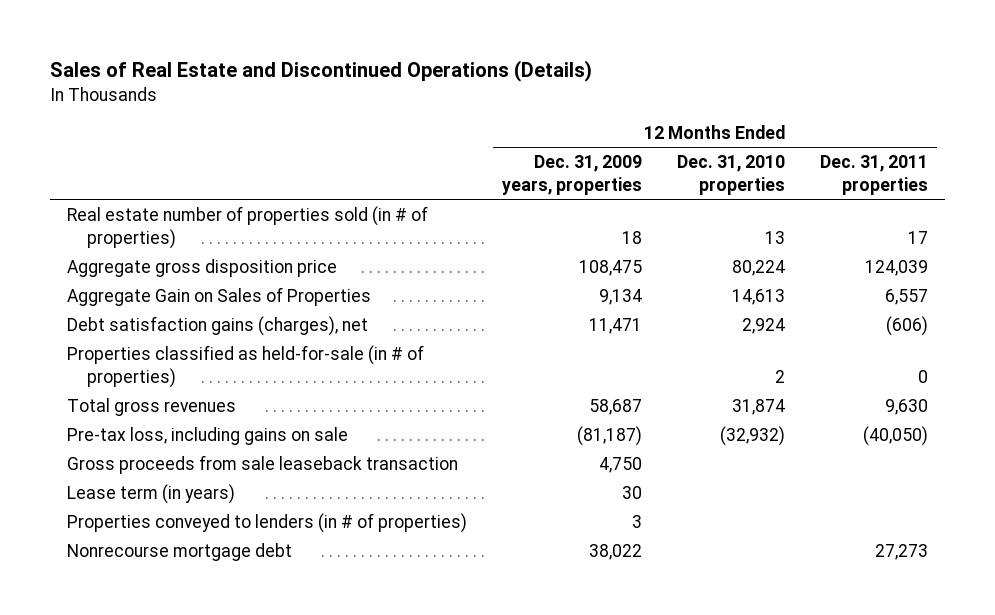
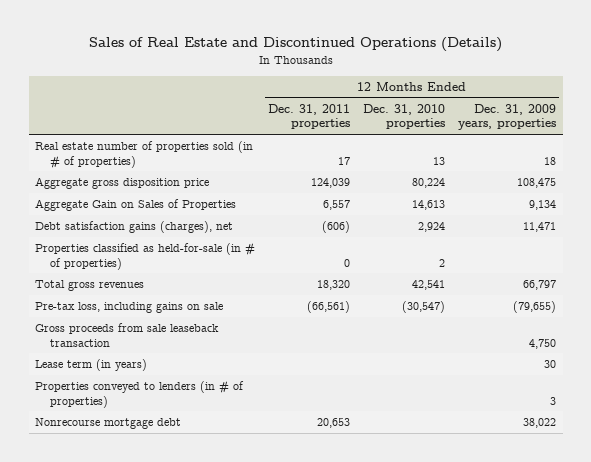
- | 12 Months Ended Dec. 31, 2009 years, properties | 12 Months Ended Dec. 31, 2010 properties | 12 Months Ended Dec. 31, 2011 properties
+ | 12 Months Ended Dec. 31, 2011 properties | 12 Months Ended Dec. 31, 2010 properties | 12 Months Ended Dec. 31, 2009 years, properties
- Total gross revenues | 58,687 | 31,874 | 9,630
- Pre-tax loss, including gains on sale | (81,187) | (32,932) | (40,050)
+ Total gross revenues | 18,320 | 42,541 | 66,797
+ Pre-tax loss, including gains on sale | (66,561) | (30,547) | (79,655)
- Nonrecourse mortgage debt | 38,022 | | 27,273
+ Nonrecourse mortgage debt | 20,653 | | 38,022

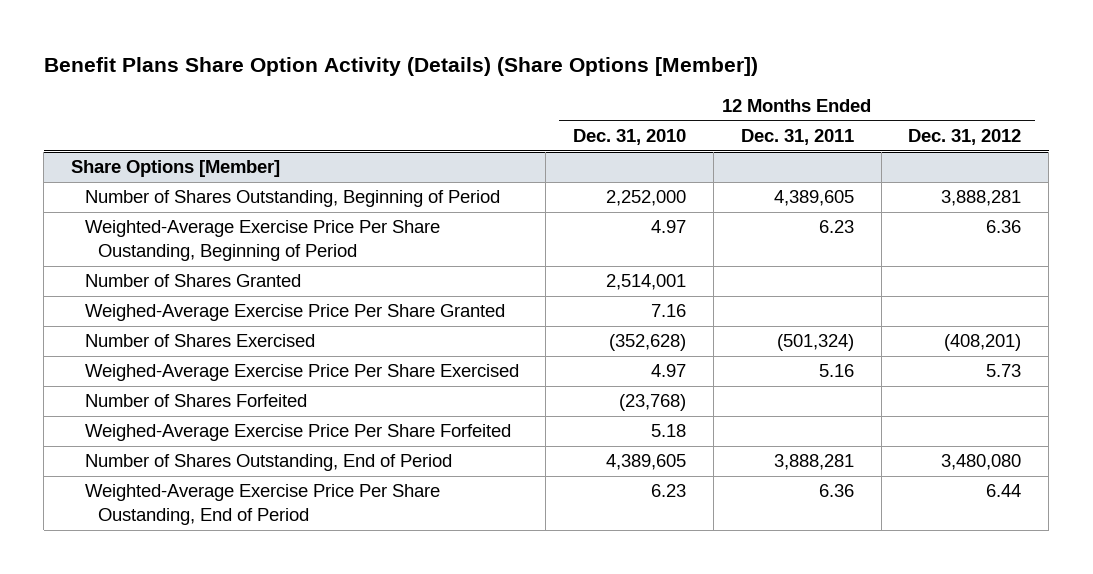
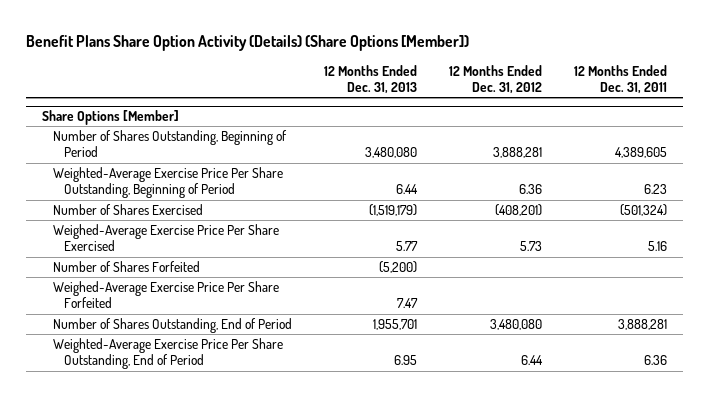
- | 12 Months Ended Dec. 31, 2010 | 12 Months Ended Dec. 31, 2011 | 12 Months Ended Dec. 31, 2012
+ | 12 Months Ended Dec. 31, 2013 | 12 Months Ended Dec. 31, 2012 | 12 Months Ended Dec. 31, 2011
@ Share Options [Member]
- Weighted-Average Exercise Price Per Share Oustanding, Beginning of Period | 4.97 | 6.23 | 6.36
- Number of Shares Granted | 2,514,001 | |
- Weighed-Average Exercise Price Per Share Granted | 7.16 | |
+ Weighted-Average Exercise Price Per Share Outstanding, Beginning of Period | 6.44 | 6.36 | 6.23
- Weighted-Average Exercise Price Per Share Oustanding, End of Period | 6.23 | 6.36 | 6.44
+ Weighted-Average Exercise Price Per Share Outstanding, End of Period | 6.95 | 6.44 | 6.36

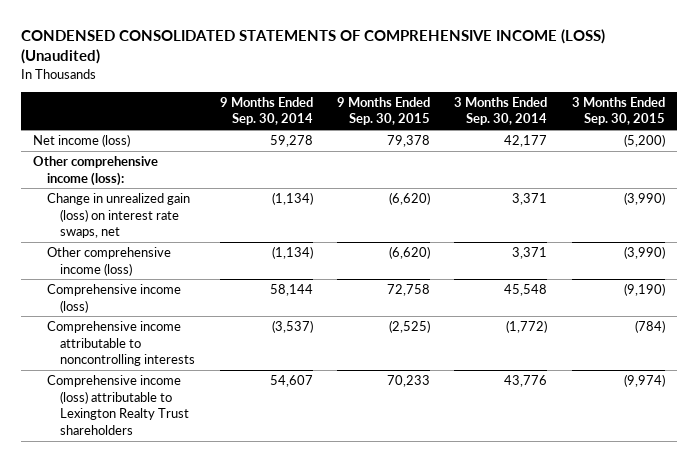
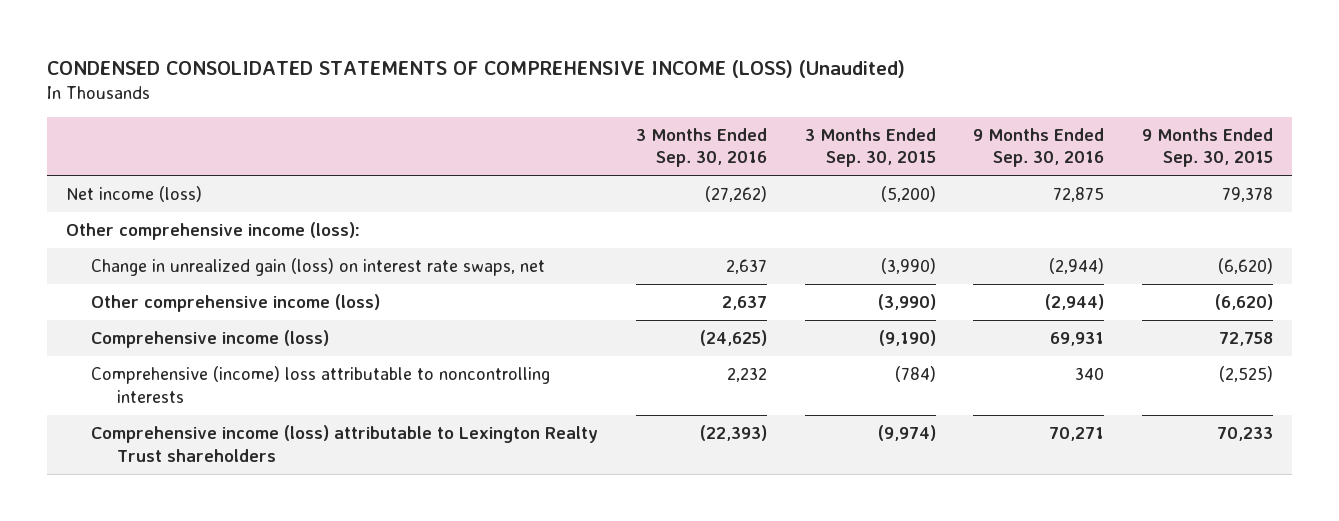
- | 9 Months Ended Sep. 30, 2014 | 9 Months Ended Sep. 30, 2015 | 3 Months Ended Sep. 30, 2014 | 3 Months Ended Sep. 30, 2015
+ | 3 Months Ended Sep. 30, 2016 | 3 Months Ended Sep. 30, 2015 | 9 Months Ended Sep. 30, 2016 | 9 Months Ended Sep. 30, 2015
- Comprehensive income attributable to noncontrolling interests | (3,537) | (2,525) | (1,772) | (784)
+ Comprehensive (income) loss attributable to noncontrolling interests | 2,232 | (784) | 340 | (2,525)

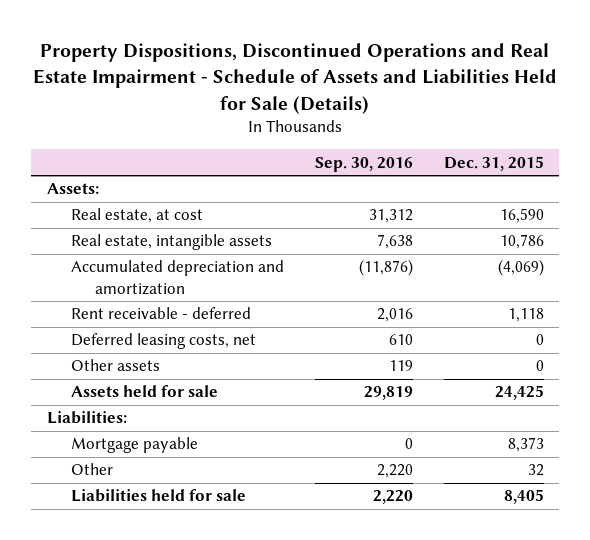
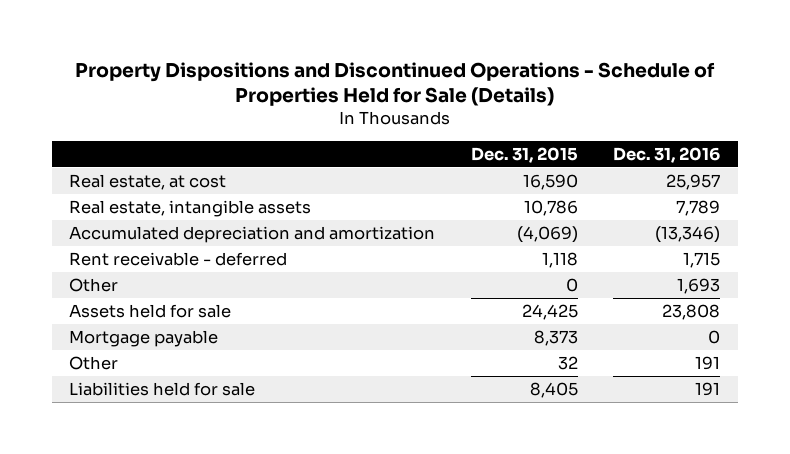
- Property Dispositions, Discontinued Operations and Real Estate Impairment - Schedule of Assets and Liabilities Held for Sale (Details)
+ Property Dispositions and Discontinued Operations - Schedule of Properties Held for Sale (Details)
- | Sep. 30, 2016 | Dec. 31, 2015
+ | Dec. 31, 2015 | Dec. 31, 2016
- Assets:
- Deferred leasing costs, net | 610 | 0
- Other assets | 119 | 0
+ Other | 0 | 1,693
- Liabilities:

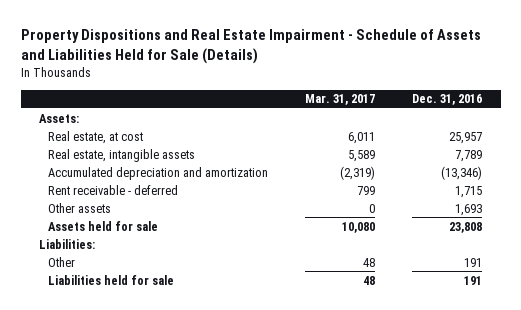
- Property Dispositions and Discontinued Operations - Schedule of Properties Held for Sale (Details)
+ Property Dispositions and Real Estate Impairment - Schedule of Assets and Liabilities Held for Sale (Details)
- | Dec. 31, 2015 | Dec. 31, 2016
+ | Mar. 31, 2017 | Dec. 31, 2016
+ Assets:
- Other | 0 | 1,693
+ Other assets | 0 | 1,693
- Mortgage payable | 8,373 | 0
+ Liabilities:

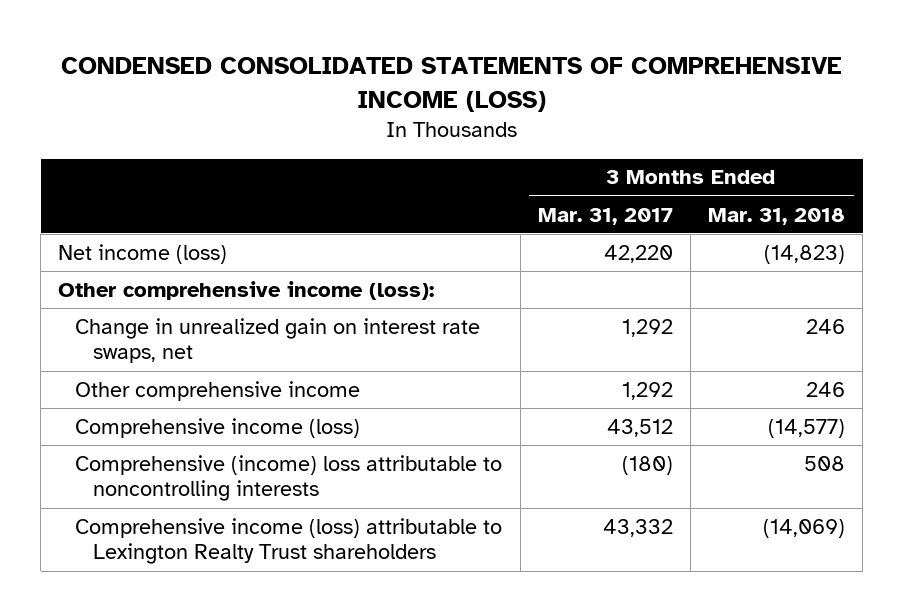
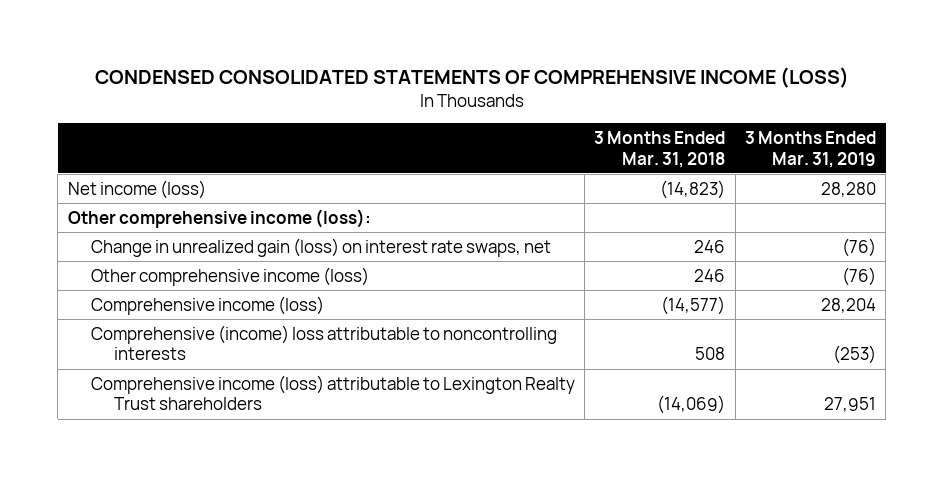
- | 3 Months Ended Mar. 31, 2017 | 3 Months Ended Mar. 31, 2018
+ | 3 Months Ended Mar. 31, 2018 | 3 Months Ended Mar. 31, 2019
- Change in unrealized gain on interest rate swaps, net | 1,292 | 246
- Other comprehensive income | 1,292 | 246
+ Change in unrealized gain (loss) on interest rate swaps, net | 246 | (76)
+ Other comprehensive income (loss) | 246 | (76)

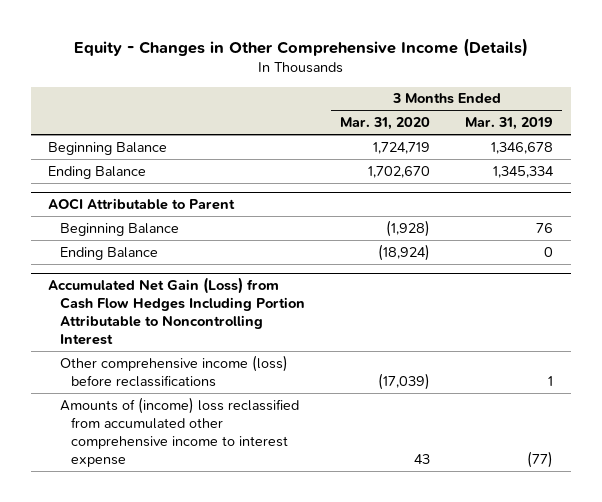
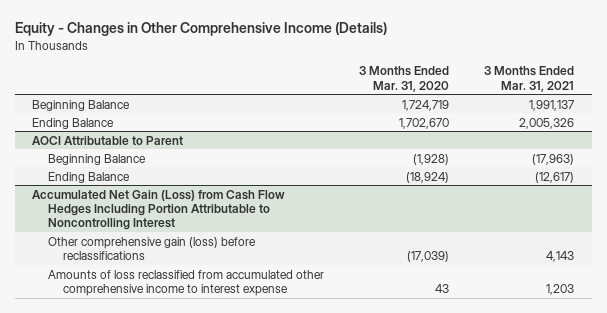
- | 3 Months Ended Mar. 31, 2020 | 3 Months Ended Mar. 31, 2019
+ | 3 Months Ended Mar. 31, 2020 | 3 Months Ended Mar. 31, 2021
@ Accumulated Net Gain (Loss) from Cash Flow Hedges Including Portion Attributable to Noncontrolling Interest
- Other comprehensive income (loss) before reclassifications | (17,039) | 1
- Amounts of (income) loss reclassified from accumulated other comprehensive income to interest expense | 43 | (77)
+ Other comprehensive gain (loss) before reclassifications | (17,039) | 4,143
+ Amounts of loss reclassified from accumulated other comprehensive income to interest expense | 43 | 1,203

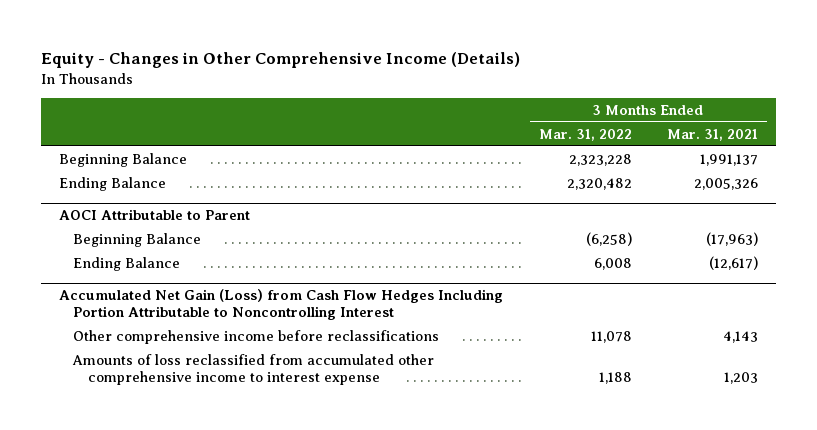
- | 3 Months Ended Mar. 31, 2020 | 3 Months Ended Mar. 31, 2021
+ | 3 Months Ended Mar. 31, 2022 | 3 Months Ended Mar. 31, 2021
@ Accumulated Net Gain (Loss) from Cash Flow Hedges Including Portion Attributable to Noncontrolling Interest
- Other comprehensive gain (loss) before reclassifications | (17,039) | 4,143
+ Other comprehensive income before reclassifications | 11,078 | 4,143

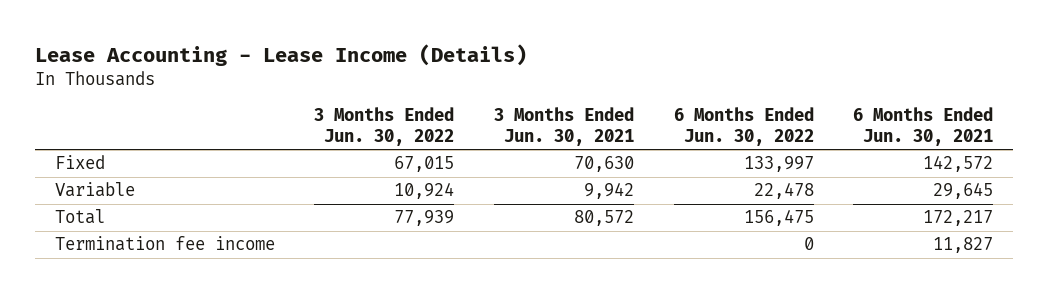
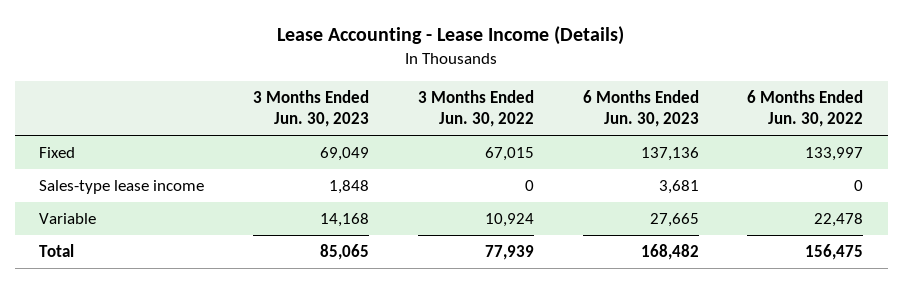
- | 3 Months Ended Jun. 30, 2022 | 3 Months Ended Jun. 30, 2021 | 6 Months Ended Jun. 30, 2022 | 6 Months Ended Jun. 30, 2021
+ | 3 Months Ended Jun. 30, 2023 | 3 Months Ended Jun. 30, 2022 | 6 Months Ended Jun. 30, 2023 | 6 Months Ended Jun. 30, 2022
+ Sales-type lease income | 1,848 | 0 | 3,681 | 0
- Termination fee income | | | 0 | 11,827

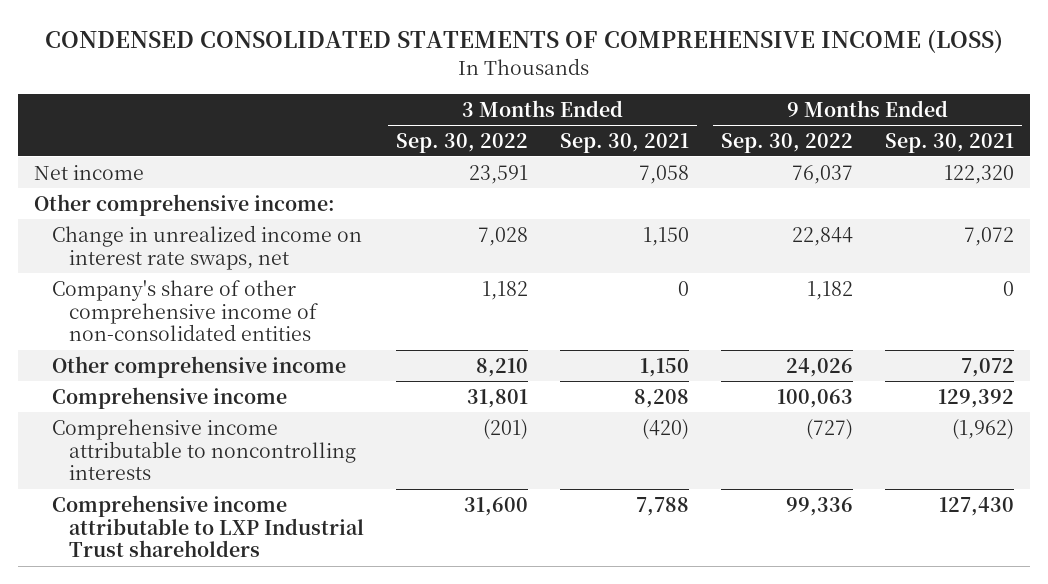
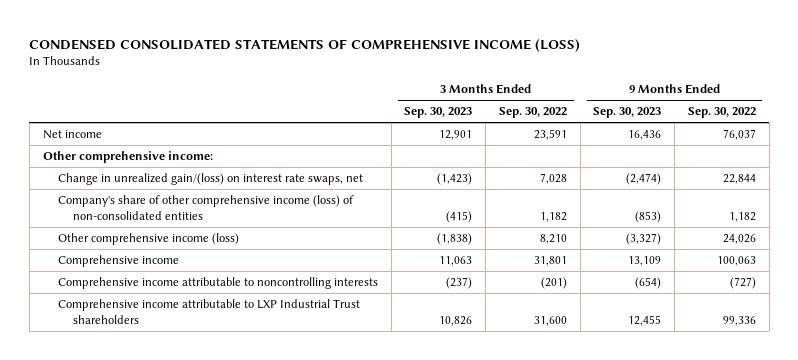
- | 3 Months Ended Sep. 30, 2022 | 3 Months Ended Sep. 30, 2021 | 9 Months Ended Sep. 30, 2022 | 9 Months Ended Sep. 30, 2021
+ | 3 Months Ended Sep. 30, 2023 | 3 Months Ended Sep. 30, 2022 | 9 Months Ended Sep. 30, 2023 | 9 Months Ended Sep. 30, 2022
- Change in unrealized income on interest rate swaps, net | 7,028 | 1,150 | 22,844 | 7,072
- Company's share of other comprehensive income of non-consolidated entities | 1,182 | 0 | 1,182 | 0
- Other comprehensive income | 8,210 | 1,150 | 24,026 | 7,072
+ Change in unrealized gain/(loss) on interest rate swaps, net | (1,423) | 7,028 | (2,474) | 22,844
+ Company's share of other comprehensive income (loss) of non-consolidated entities | (415) | 1,182 | (853) | 1,182
+ Other comprehensive income (loss) | (1,838) | 8,210 | (3,327) | 24,026

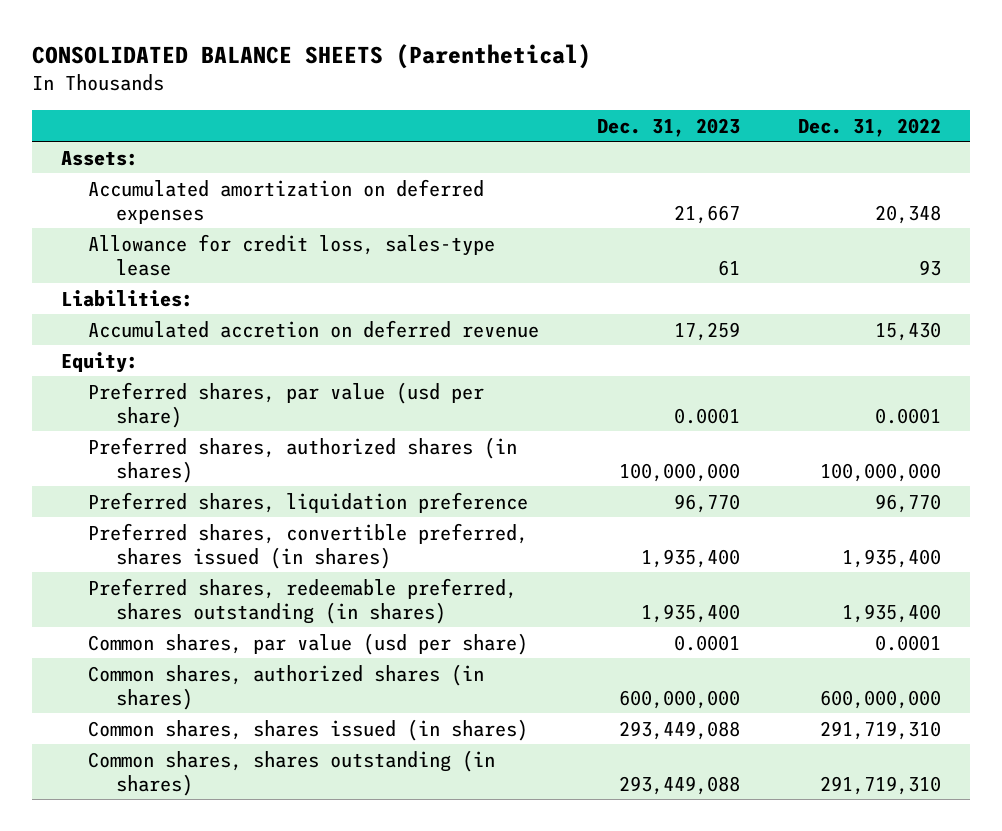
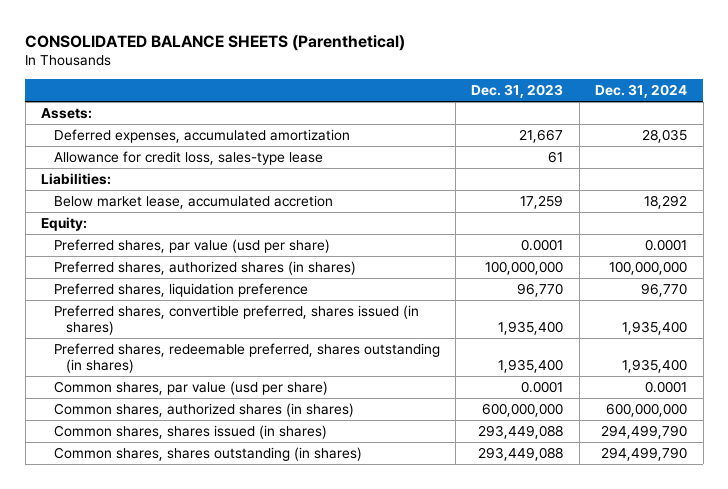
- | Dec. 31, 2023 | Dec. 31, 2022
+ | Dec. 31, 2023 | Dec. 31, 2024
- Accumulated amortization on deferred expenses | 21,667 | 20,348
+ Deferred expenses, accumulated amortization | 21,667 | 28,035
- Accumulated accretion on deferred revenue | 17,259 | 15,430
+ Below market lease, accumulated accretion | 17,259 | 18,292

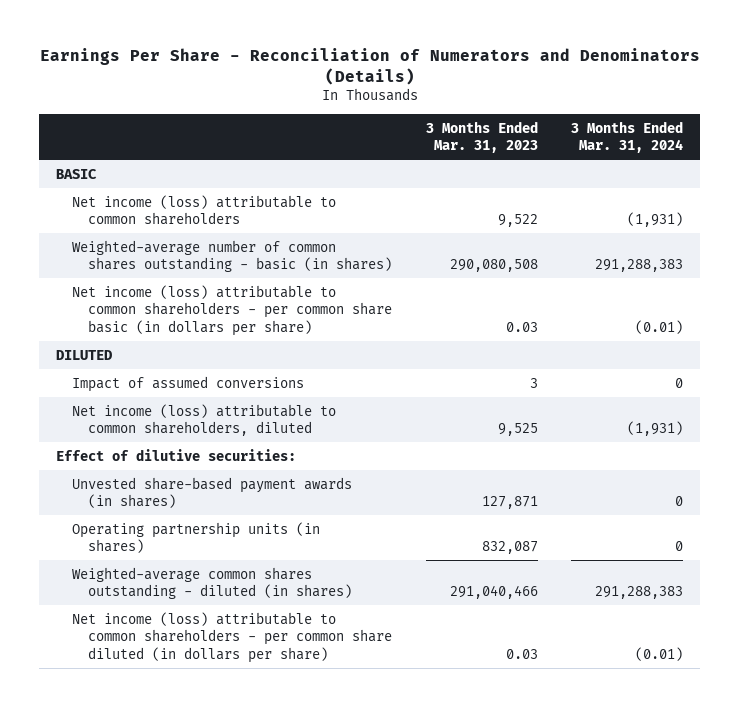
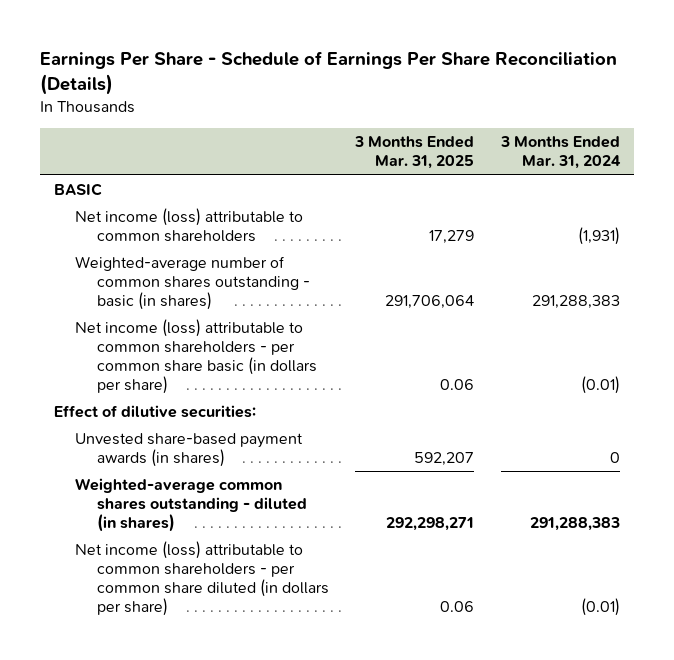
- Earnings Per Share - Reconciliation of Numerators and Denominators (Details)
+ Earnings Per Share - Schedule of Earnings Per Share Reconciliation (Details)
- | 3 Months Ended Mar. 31, 2023 | 3 Months Ended Mar. 31, 2024
+ | 3 Months Ended Mar. 31, 2025 | 3 Months Ended Mar. 31, 2024
- DILUTED
- Impact of assumed conversions | 3 | 0
- Net income (loss) attributable to common shareholders, diluted | 9,525 | (1,931)
- Operating partnership units (in shares) | 832,087 | 0

